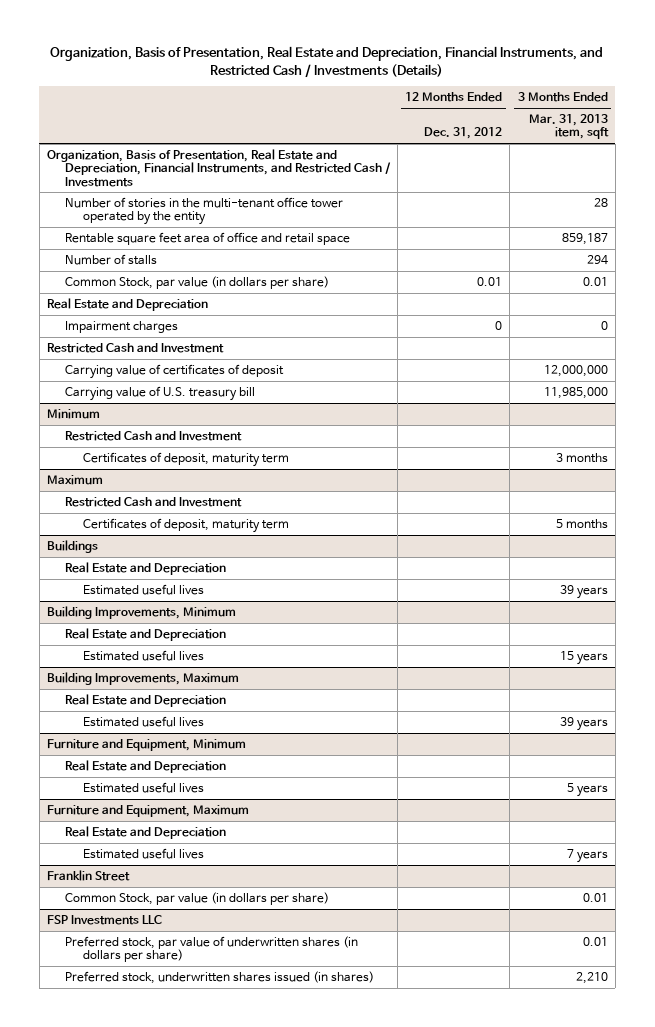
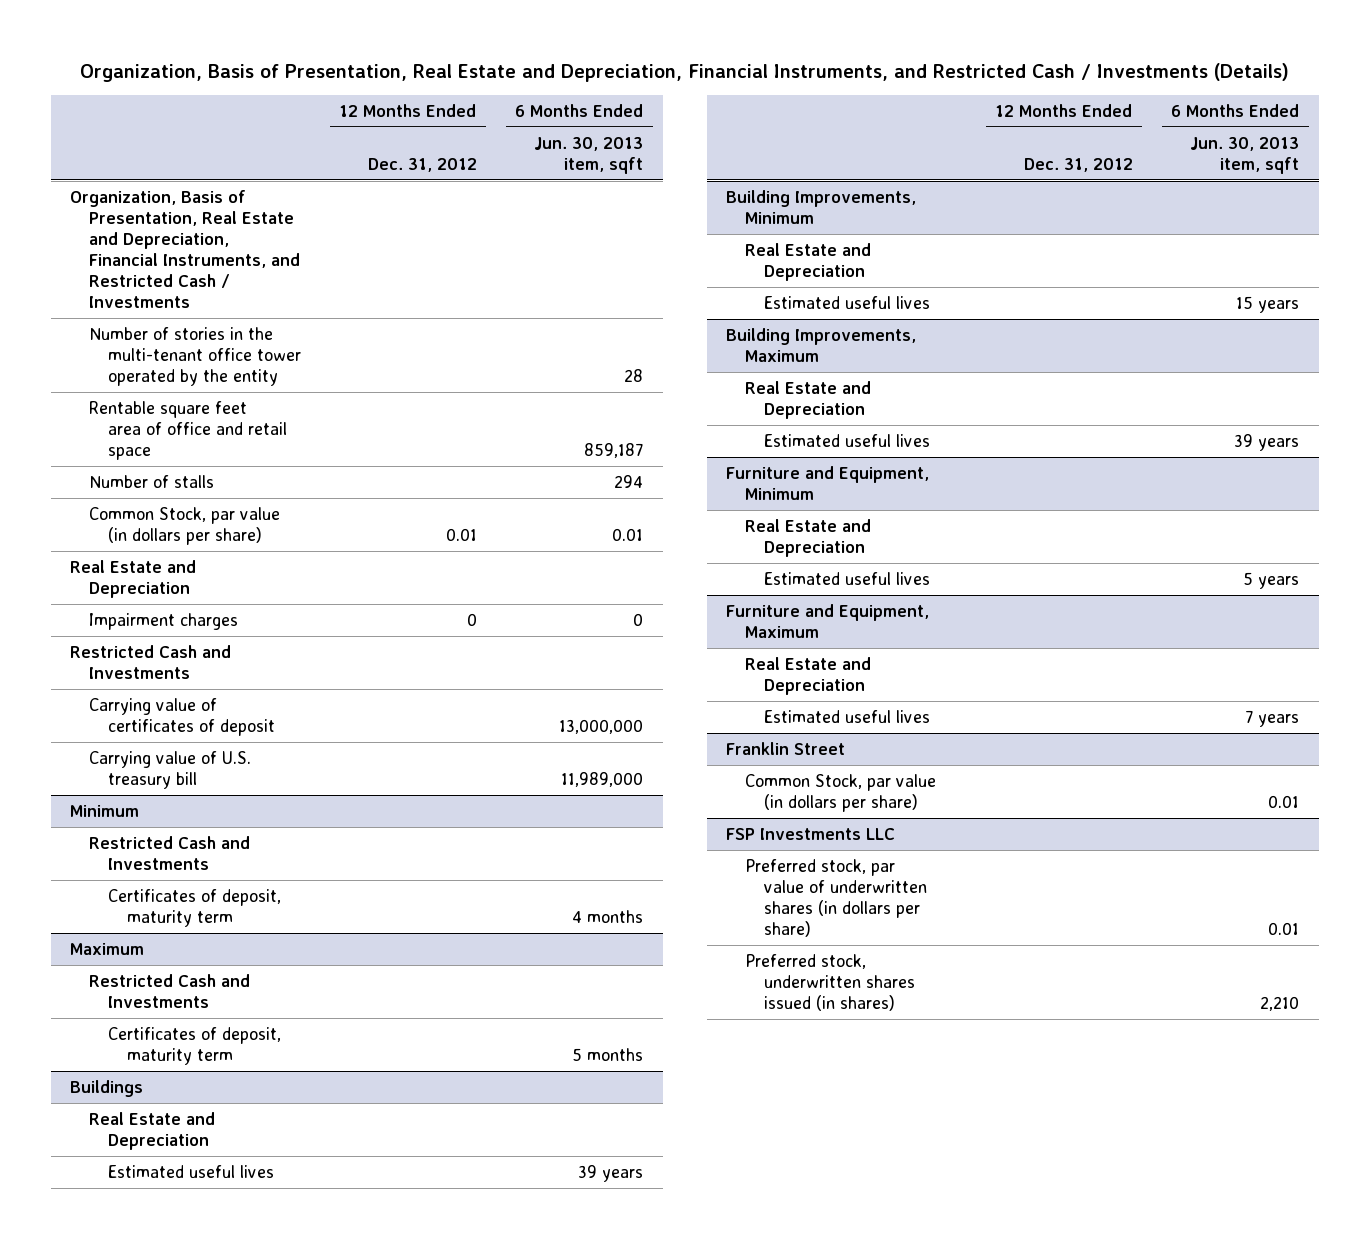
- | 12 Months Ended Dec. 31, 2012 | 3 Months Ended Mar. 31, 2013 item, sqft
+ | 12 Months Ended Dec. 31, 2012 | 6 Months Ended Jun. 30, 2013 item, sqft
- Restricted Cash and Investment
+ Restricted Cash and Investments
@ Minimum
- Restricted Cash and Investment
+ Restricted Cash and Investments
@ Maximum
- Restricted Cash and Investment
+ Restricted Cash and Investments

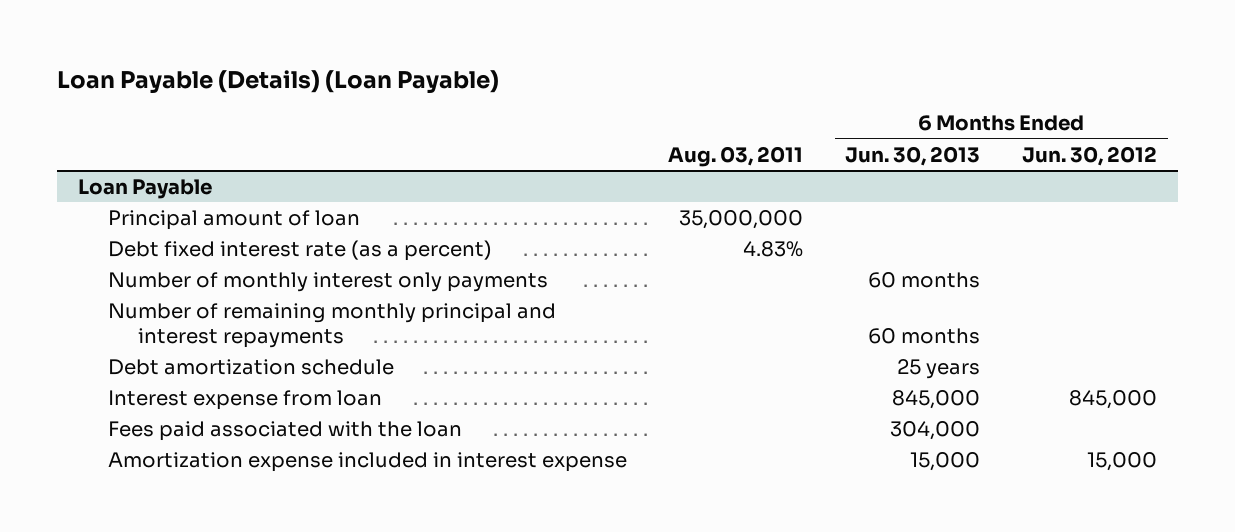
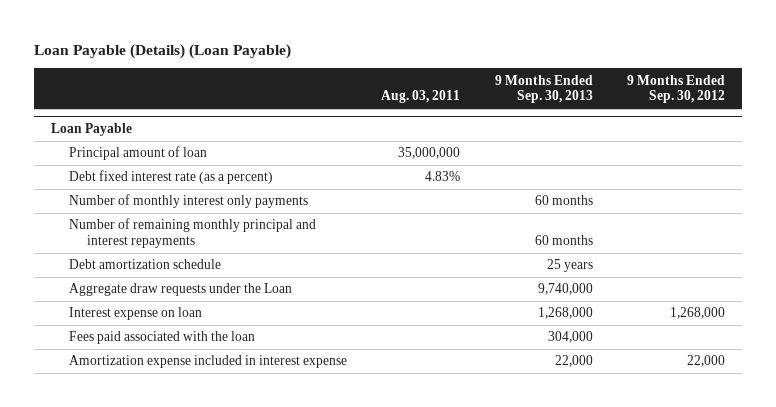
- | Aug. 03, 2011 | 6 Months Ended Jun. 30, 2013 | 6 Months Ended Jun. 30, 2012
+ | Aug. 03, 2011 | 9 Months Ended Sep. 30, 2013 | 9 Months Ended Sep. 30, 2012
@ Loan Payable
- Interest expense from loan | | 845,000 | 845,000
+ Aggregate draw requests under the Loan | | 9,740,000 |
+ Interest expense on loan | | 1,268,000 | 1,268,000

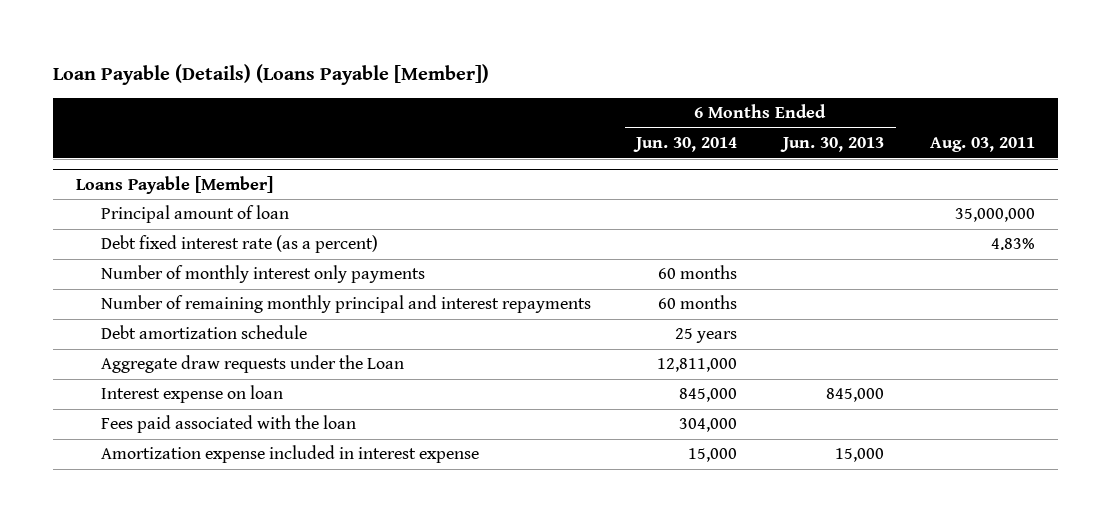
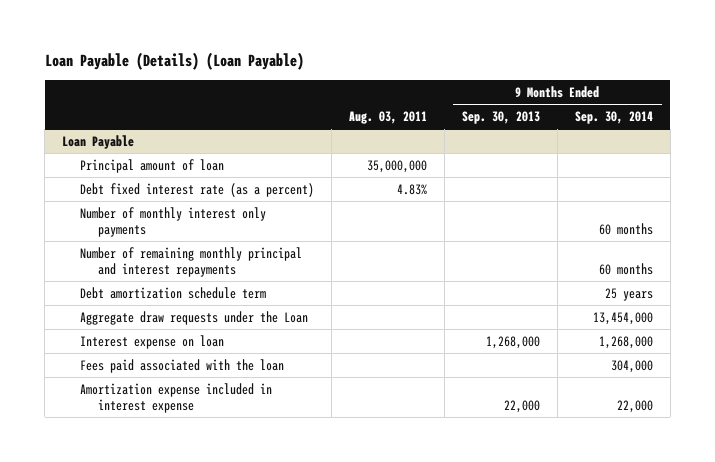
- Loan Payable (Details) (Loans Payable [Member])
+ Loan Payable (Details) (Loan Payable)
- | 6 Months Ended Jun. 30, 2014 | 6 Months Ended Jun. 30, 2013 | Aug. 03, 2011
+ | Aug. 03, 2011 | 9 Months Ended Sep. 30, 2013 | 9 Months Ended Sep. 30, 2014
- Loans Payable [Member]
+ Loan Payable
- Debt amortization schedule | 25 years | |
+ Debt amortization schedule term | | | 25 years

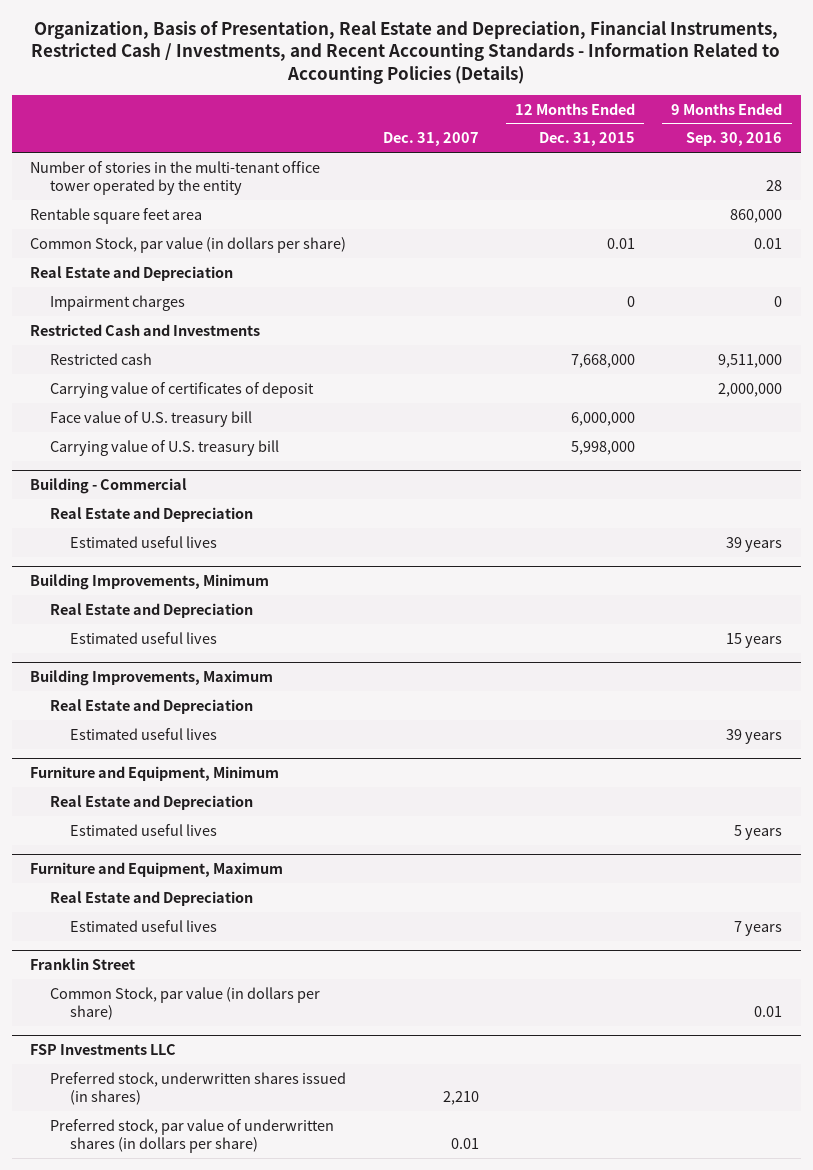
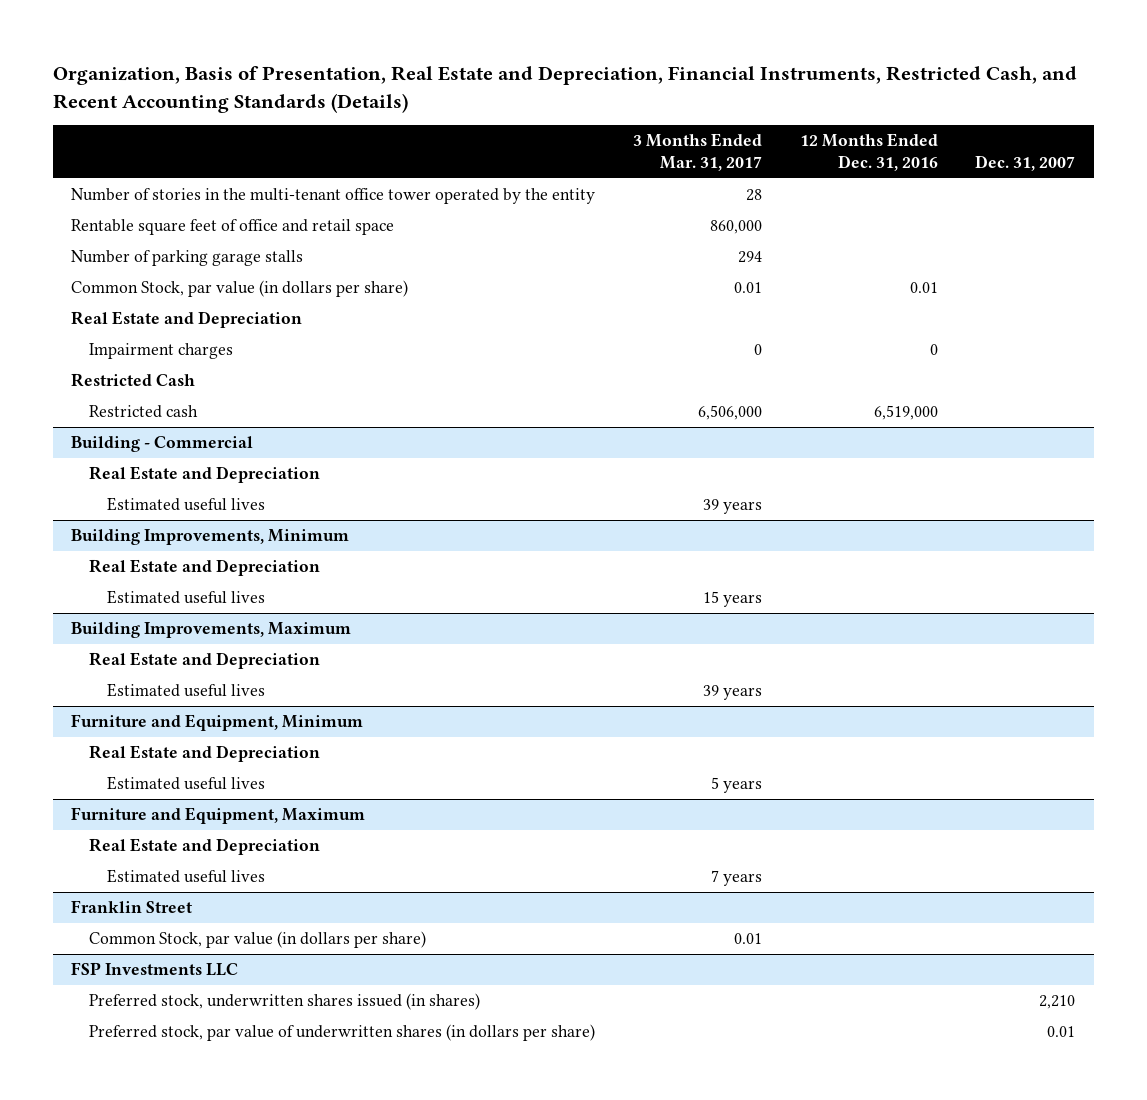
- Organization, Basis of Presentation, Real Estate and Depreciation, Financial Instruments, Restricted Cash / Investments, and Recent Accounting Standards - Information Related to Accounting Policies (Details)
+ Organization, Basis of Presentation, Real Estate and Depreciation, Financial Instruments, Restricted Cash, and Recent Accounting Standards (Details)
- | Dec. 31, 2007 | 12 Months Ended Dec. 31, 2015 | 9 Months Ended Sep. 30, 2016
+ | 3 Months Ended Mar. 31, 2017 | 12 Months Ended Dec. 31, 2016 | Dec. 31, 2007
- Rentable square feet area | | | 860,000
+ Rentable square feet of office and retail space | 860,000 | |
+ Number of parking garage stalls | 294 | |
- Restricted Cash and Investments
+ Restricted Cash
- Carrying value of certificates of deposit | | | 2,000,000
- Face value of U.S. treasury bill | | 6,000,000 |
- Carrying value of U.S. treasury bill | | 5,998,000 |

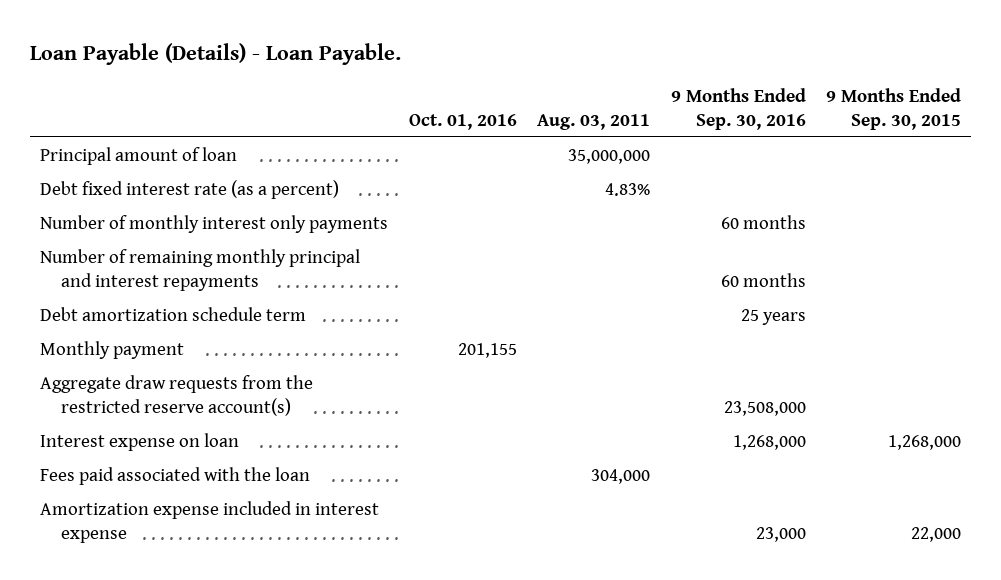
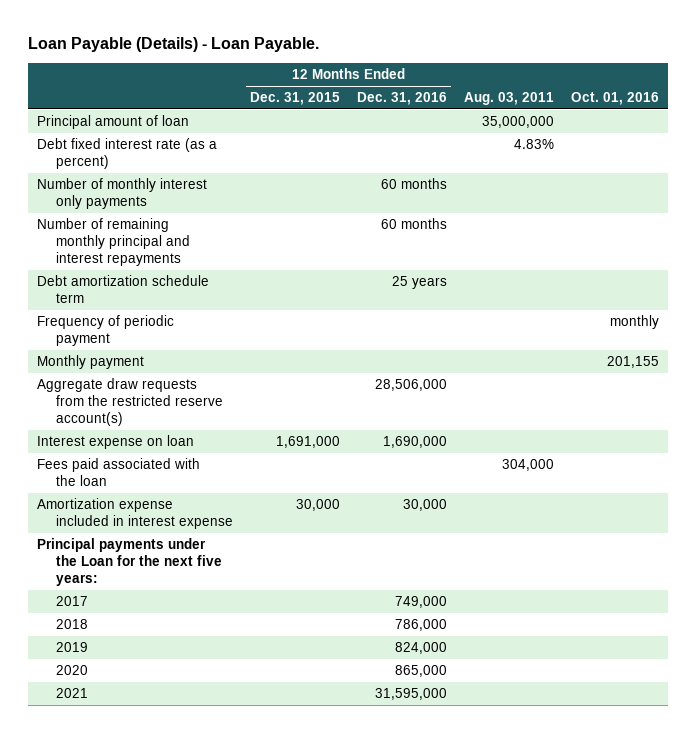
- | Oct. 01, 2016 | Aug. 03, 2011 | 9 Months Ended Sep. 30, 2016 | 9 Months Ended Sep. 30, 2015
+ | 12 Months Ended Dec. 31, 2015 | 12 Months Ended Dec. 31, 2016 | Aug. 03, 2011 | Oct. 01, 2016
+ Frequency of periodic payment | | | | monthly
+ Principal payments under the Loan for the next five years:
+ 2017 | | 749,000 | |
+ 2018 | | 786,000 | |
+ 2019 | | 824,000 | |
+ 2020 | | 865,000 | |
+ 2021 | | 31,595,000 | |

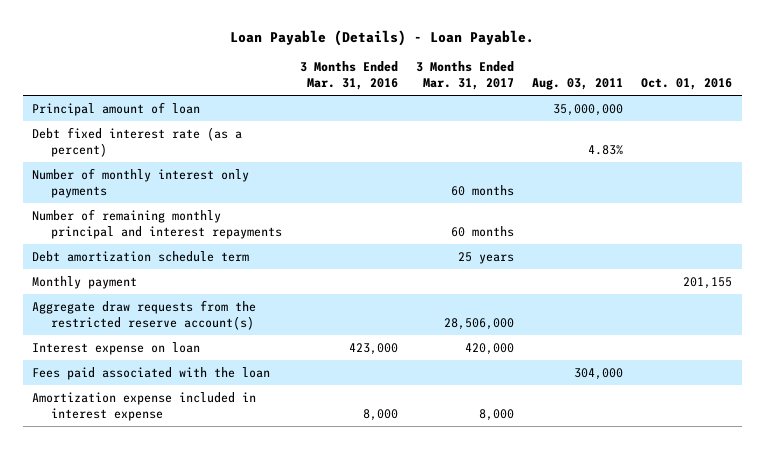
- | 12 Months Ended Dec. 31, 2015 | 12 Months Ended Dec. 31, 2016 | Aug. 03, 2011 | Oct. 01, 2016
+ | 3 Months Ended Mar. 31, 2016 | 3 Months Ended Mar. 31, 2017 | Aug. 03, 2011 | Oct. 01, 2016
- Frequency of periodic payment | | | | monthly
- Principal payments under the Loan for the next five years:
- 2017 | | 749,000 | |
- 2018 | | 786,000 | |
- 2019 | | 824,000 | |
- 2020 | | 865,000 | |
- 2021 | | 31,595,000 | |

